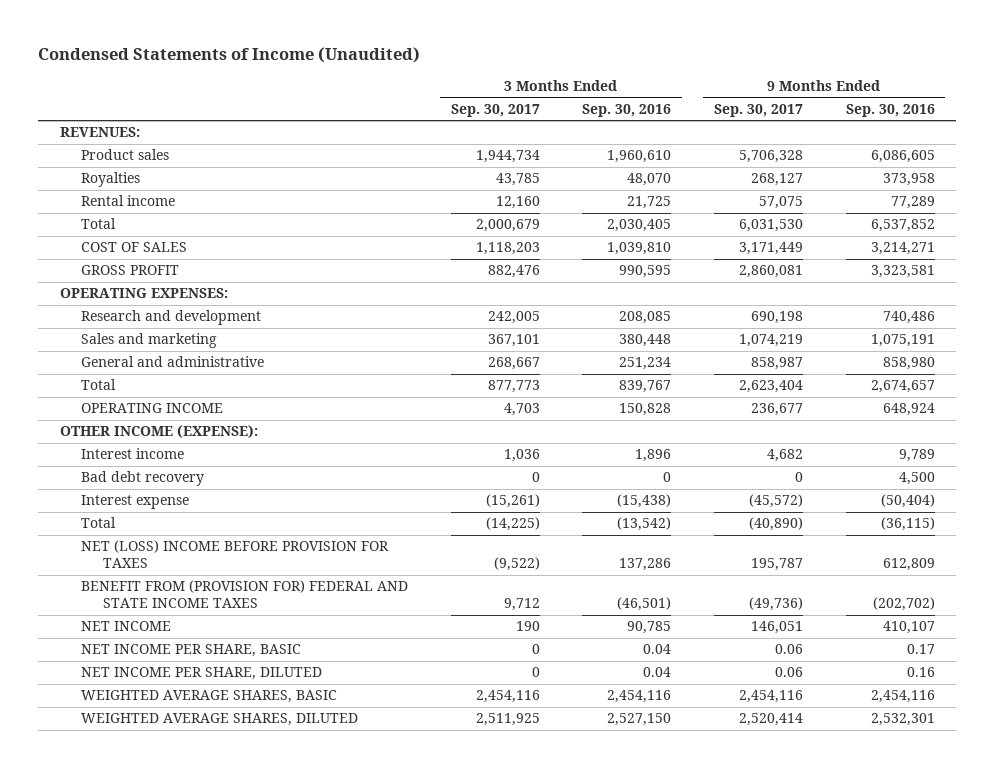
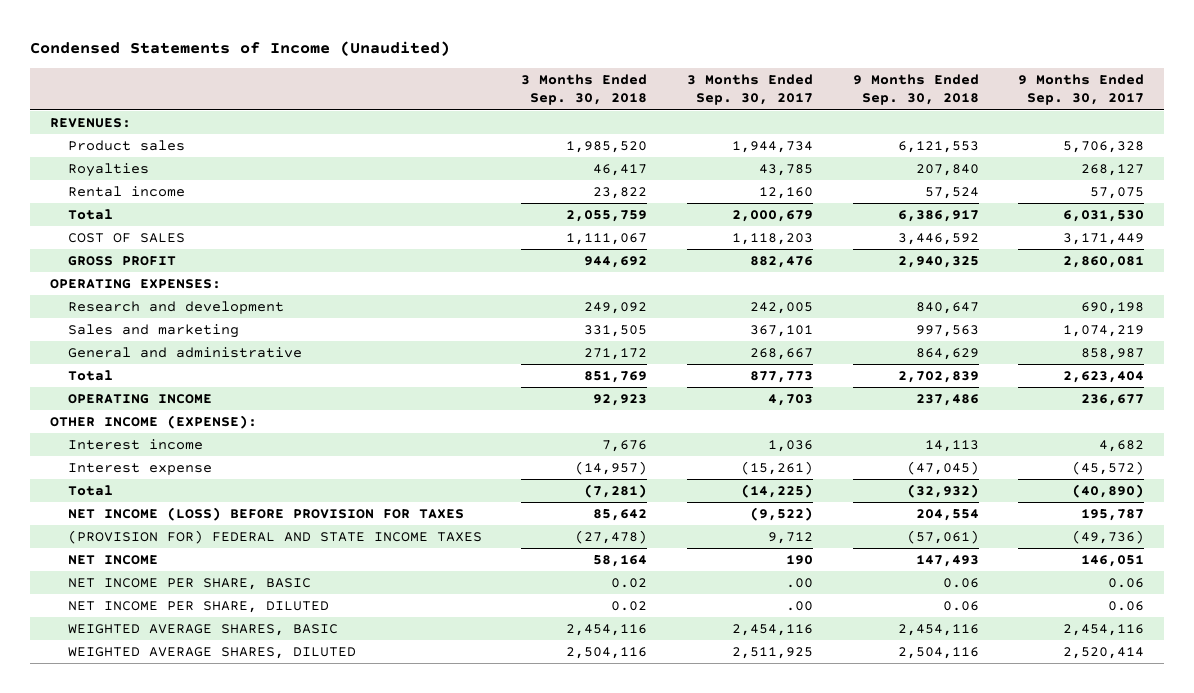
- | 3 Months Ended Sep. 30, 2017 | 3 Months Ended Sep. 30, 2016 | 9 Months Ended Sep. 30, 2017 | 9 Months Ended Sep. 30, 2016
+ | 3 Months Ended Sep. 30, 2018 | 3 Months Ended Sep. 30, 2017 | 9 Months Ended Sep. 30, 2018 | 9 Months Ended Sep. 30, 2017
- Bad debt recovery | 0 | 0 | 0 | 4,500
- NET (LOSS) INCOME BEFORE PROVISION FOR TAXES | (9,522) | 137,286 | 195,787 | 612,809
- BENEFIT FROM (PROVISION FOR) FEDERAL AND STATE INCOME TAXES | 9,712 | (46,501) | (49,736) | (202,702)
+ NET INCOME (LOSS) BEFORE PROVISION FOR TAXES | 85,642 | (9,522) | 204,554 | 195,787
+ (PROVISION FOR) FEDERAL AND STATE INCOME TAXES | (27,478) | 9,712 | (57,061) | (49,736)
- NET INCOME PER SHARE, BASIC | 0 | 0.04 | 0.06 | 0.17
- NET INCOME PER SHARE, DILUTED | 0 | 0.04 | 0.06 | 0.16
+ NET INCOME PER SHARE, BASIC | 0.02 | .00 | 0.06 | 0.06
+ NET INCOME PER SHARE, DILUTED | 0.02 | .00 | 0.06 | 0.06

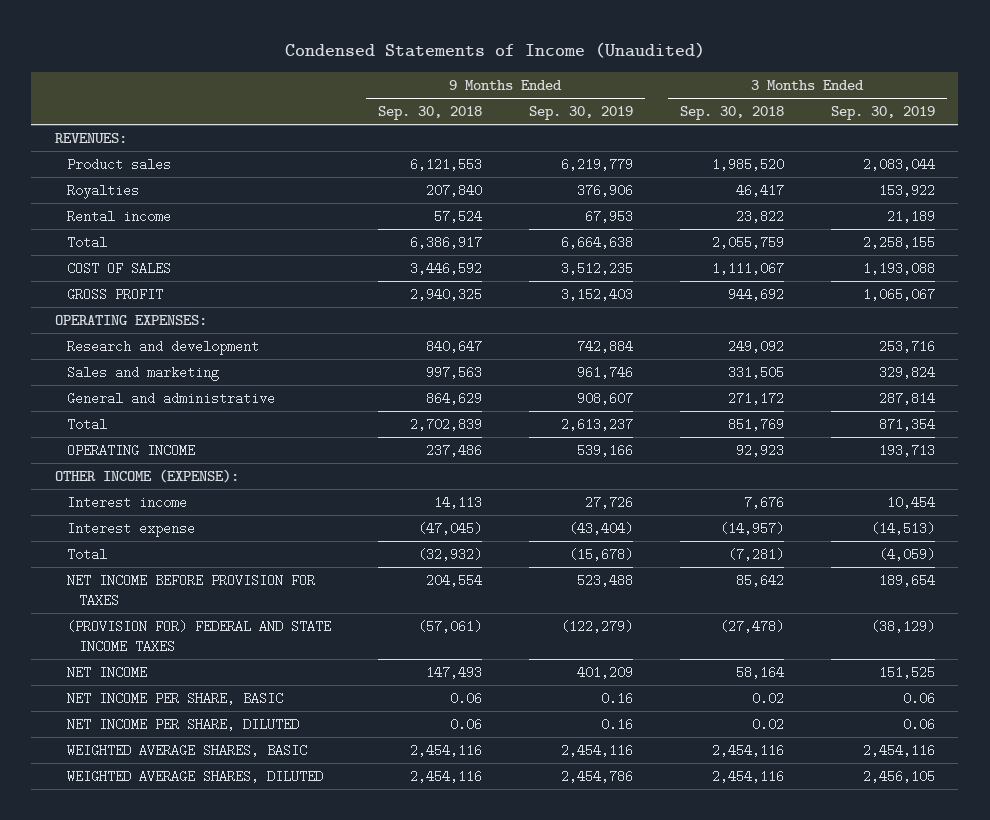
- | 3 Months Ended Sep. 30, 2018 | 3 Months Ended Sep. 30, 2017 | 9 Months Ended Sep. 30, 2018 | 9 Months Ended Sep. 30, 2017
+ | 9 Months Ended Sep. 30, 2018 | 9 Months Ended Sep. 30, 2019 | 3 Months Ended Sep. 30, 2018 | 3 Months Ended Sep. 30, 2019
- NET INCOME (LOSS) BEFORE PROVISION FOR TAXES | 85,642 | (9,522) | 204,554 | 195,787
+ NET INCOME BEFORE PROVISION FOR TAXES | 204,554 | 523,488 | 85,642 | 189,654
- WEIGHTED AVERAGE SHARES, DILUTED | 2,504,116 | 2,511,925 | 2,504,116 | 2,520,414
+ WEIGHTED AVERAGE SHARES, DILUTED | 2,454,116 | 2,454,786 | 2,454,116 | 2,456,105

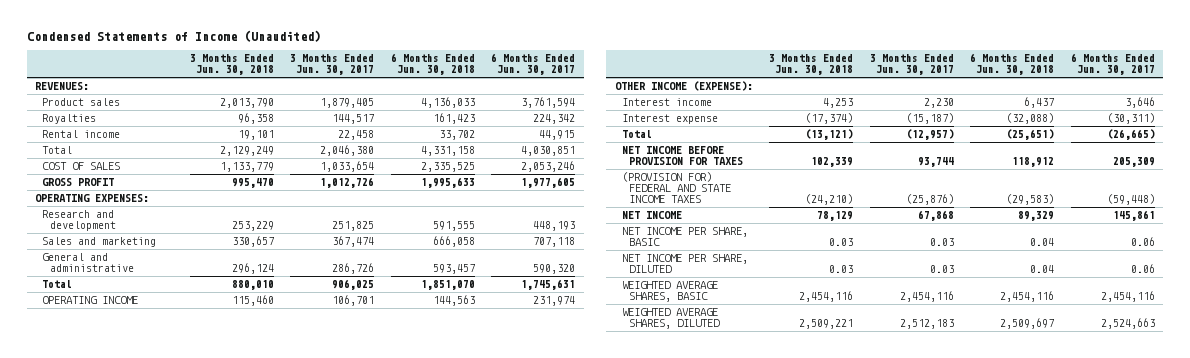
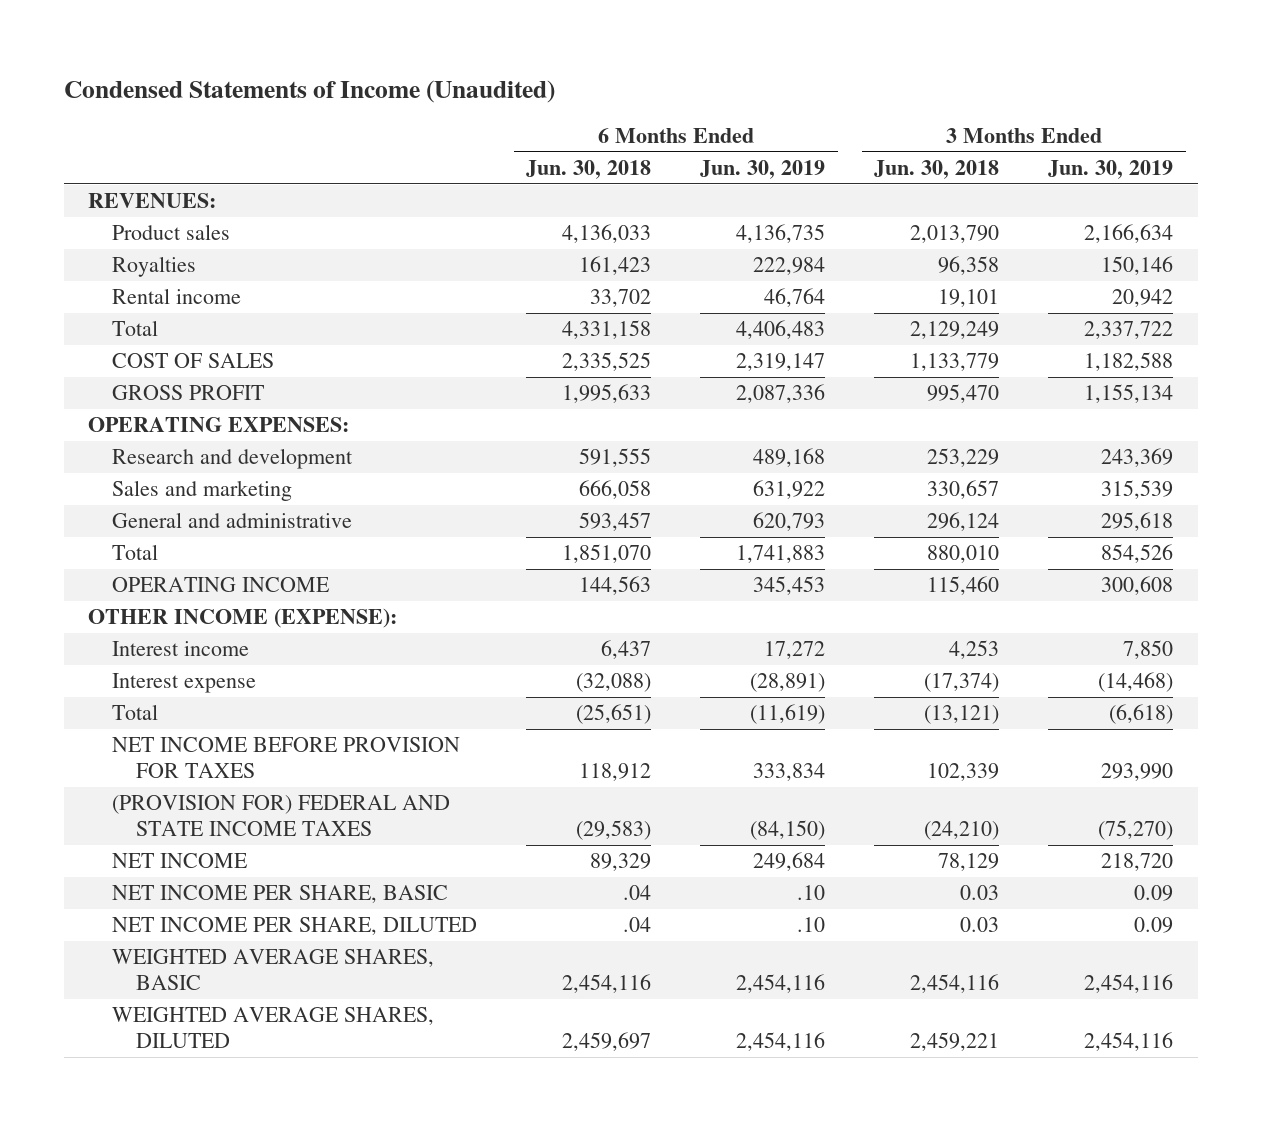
- | 3 Months Ended Jun. 30, 2018 | 3 Months Ended Jun. 30, 2017 | 6 Months Ended Jun. 30, 2018 | 6 Months Ended Jun. 30, 2017
+ | 6 Months Ended Jun. 30, 2018 | 6 Months Ended Jun. 30, 2019 | 3 Months Ended Jun. 30, 2018 | 3 Months Ended Jun. 30, 2019
- NET INCOME PER SHARE, BASIC | 0.03 | 0.03 | 0.04 | 0.06
- NET INCOME PER SHARE, DILUTED | 0.03 | 0.03 | 0.04 | 0.06
+ NET INCOME PER SHARE, BASIC | .04 | .10 | 0.03 | 0.09
+ NET INCOME PER SHARE, DILUTED | .04 | .10 | 0.03 | 0.09
- WEIGHTED AVERAGE SHARES, DILUTED | 2,509,221 | 2,512,183 | 2,509,697 | 2,524,663
+ WEIGHTED AVERAGE SHARES, DILUTED | 2,459,697 | 2,454,116 | 2,459,221 | 2,454,116

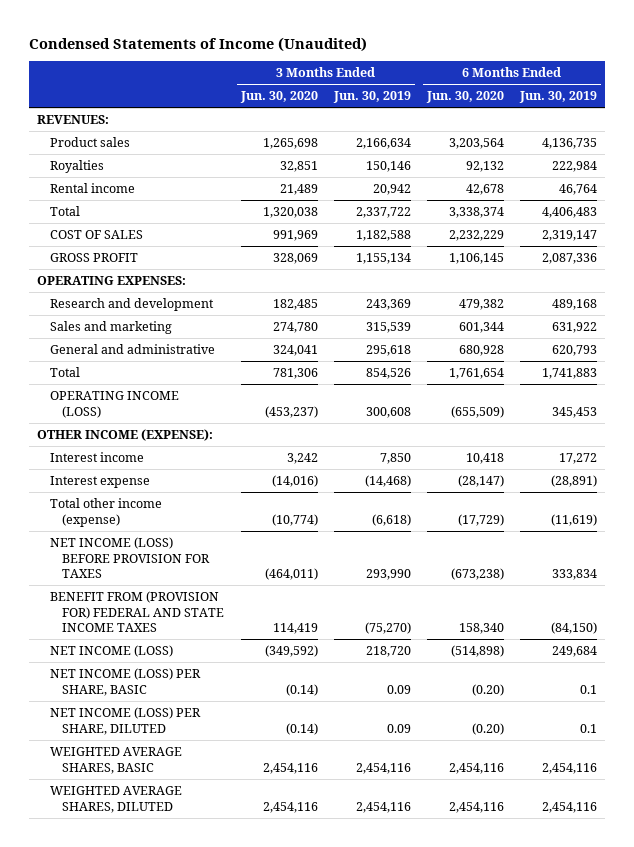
- | 6 Months Ended Jun. 30, 2018 | 6 Months Ended Jun. 30, 2019 | 3 Months Ended Jun. 30, 2018 | 3 Months Ended Jun. 30, 2019
+ | 3 Months Ended Jun. 30, 2020 | 3 Months Ended Jun. 30, 2019 | 6 Months Ended Jun. 30, 2020 | 6 Months Ended Jun. 30, 2019
- OPERATING INCOME | 144,563 | 345,453 | 115,460 | 300,608
+ OPERATING INCOME (LOSS) | (453,237) | 300,608 | (655,509) | 345,453
- Total | (25,651) | (11,619) | (13,121) | (6,618)
- NET INCOME BEFORE PROVISION FOR TAXES | 118,912 | 333,834 | 102,339 | 293,990
- (PROVISION FOR) FEDERAL AND STATE INCOME TAXES | (29,583) | (84,150) | (24,210) | (75,270)
- NET INCOME | 89,329 | 249,684 | 78,129 | 218,720
- NET INCOME PER SHARE, BASIC | .04 | .10 | 0.03 | 0.09
- NET INCOME PER SHARE, DILUTED | .04 | .10 | 0.03 | 0.09
+ Total other income (expense) | (10,774) | (6,618) | (17,729) | (11,619)
+ NET INCOME (LOSS) BEFORE PROVISION FOR TAXES | (464,011) | 293,990 | (673,238) | 333,834
+ BENEFIT FROM (PROVISION FOR) FEDERAL AND STATE INCOME TAXES | 114,419 | (75,270) | 158,340 | (84,150)
+ NET INCOME (LOSS) | (349,592) | 218,720 | (514,898) | 249,684
+ NET INCOME (LOSS) PER SHARE, BASIC | (0.14) | 0.09 | (0.20) | 0.1
+ NET INCOME (LOSS) PER SHARE, DILUTED | (0.14) | 0.09 | (0.20) | 0.1

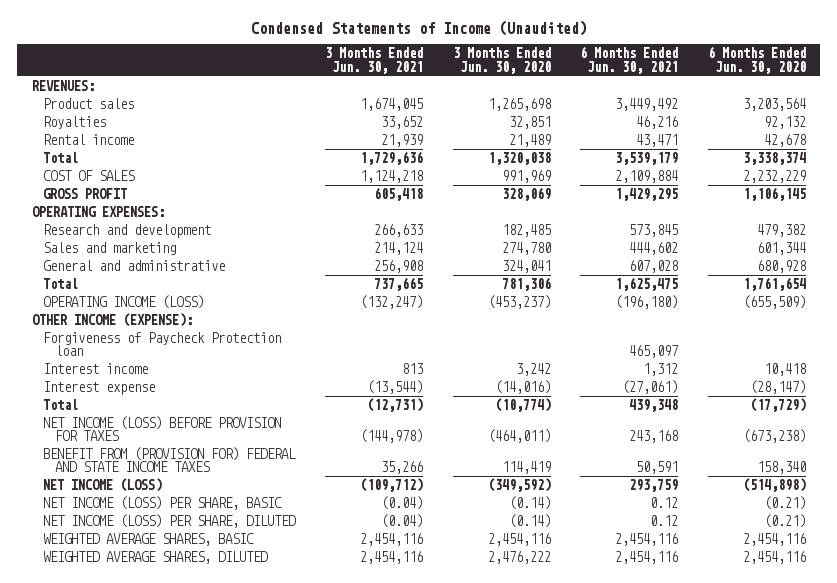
- | 3 Months Ended Jun. 30, 2020 | 3 Months Ended Jun. 30, 2019 | 6 Months Ended Jun. 30, 2020 | 6 Months Ended Jun. 30, 2019
+ | 3 Months Ended Jun. 30, 2021 | 3 Months Ended Jun. 30, 2020 | 6 Months Ended Jun. 30, 2021 | 6 Months Ended Jun. 30, 2020
+ Forgiveness of Paycheck Protection loan | | | 465,097 |
- Total other income (expense) | (10,774) | (6,618) | (17,729) | (11,619)
+ Total | (12,731) | (10,774) | 439,348 | (17,729)
- NET INCOME (LOSS) PER SHARE, BASIC | (0.14) | 0.09 | (0.20) | 0.1
- NET INCOME (LOSS) PER SHARE, DILUTED | (0.14) | 0.09 | (0.20) | 0.1
+ NET INCOME (LOSS) PER SHARE, BASIC | (0.04) | (0.14) | 0.12 | (0.21)
+ NET INCOME (LOSS) PER SHARE, DILUTED | (0.04) | (0.14) | 0.12 | (0.21)
- WEIGHTED AVERAGE SHARES, DILUTED | 2,454,116 | 2,454,116 | 2,454,116 | 2,454,116
+ WEIGHTED AVERAGE SHARES, DILUTED | 2,454,116 | 2,476,222 | 2,454,116 | 2,454,116

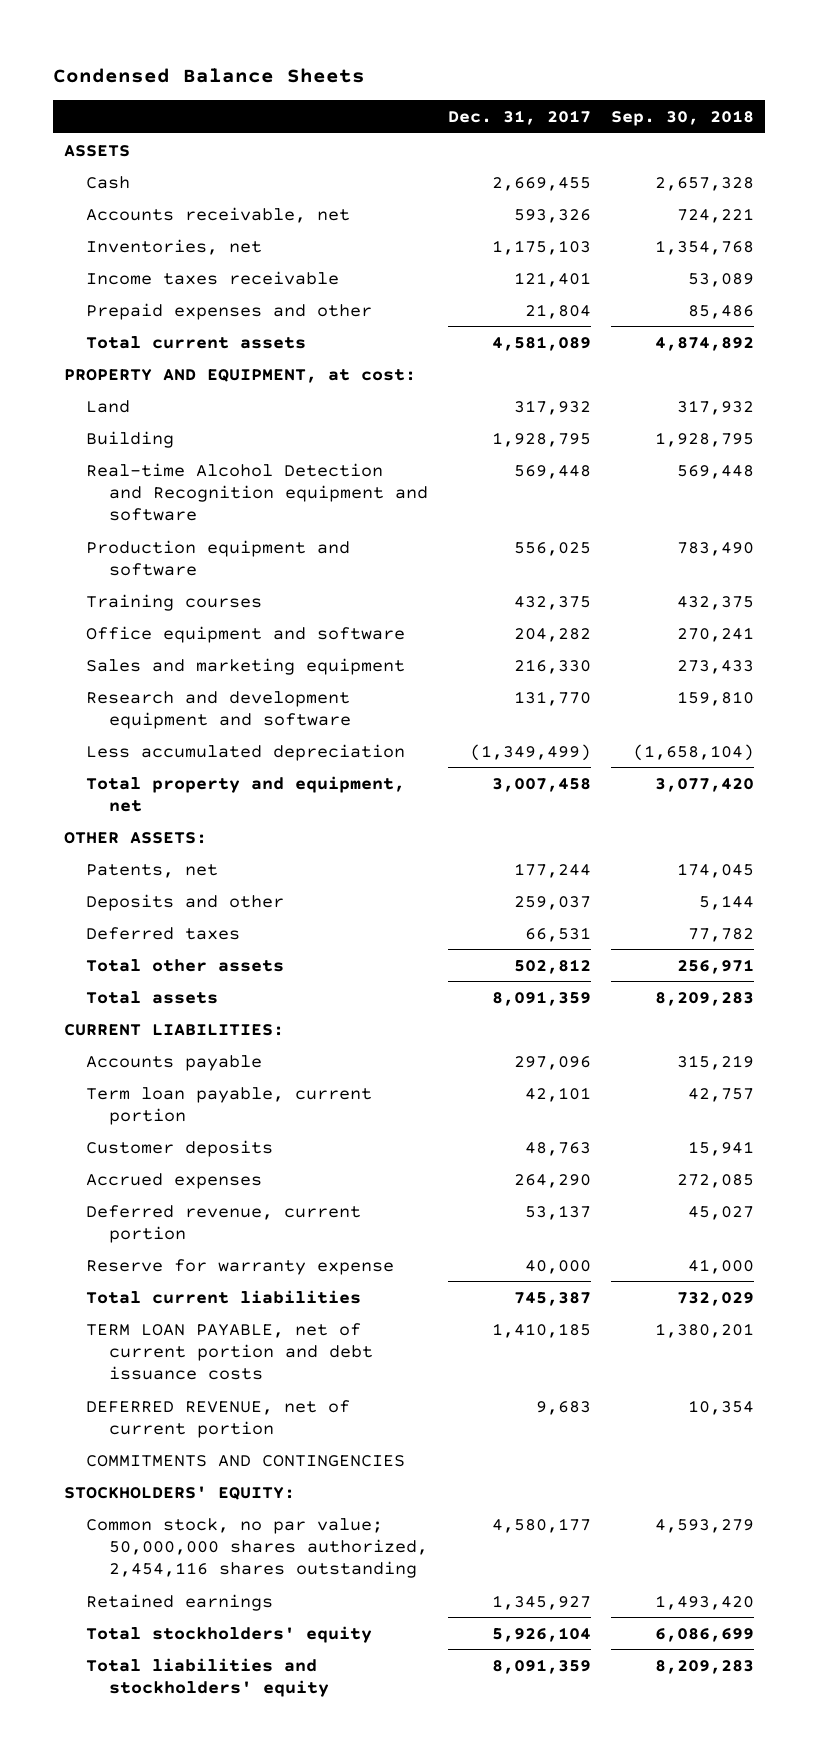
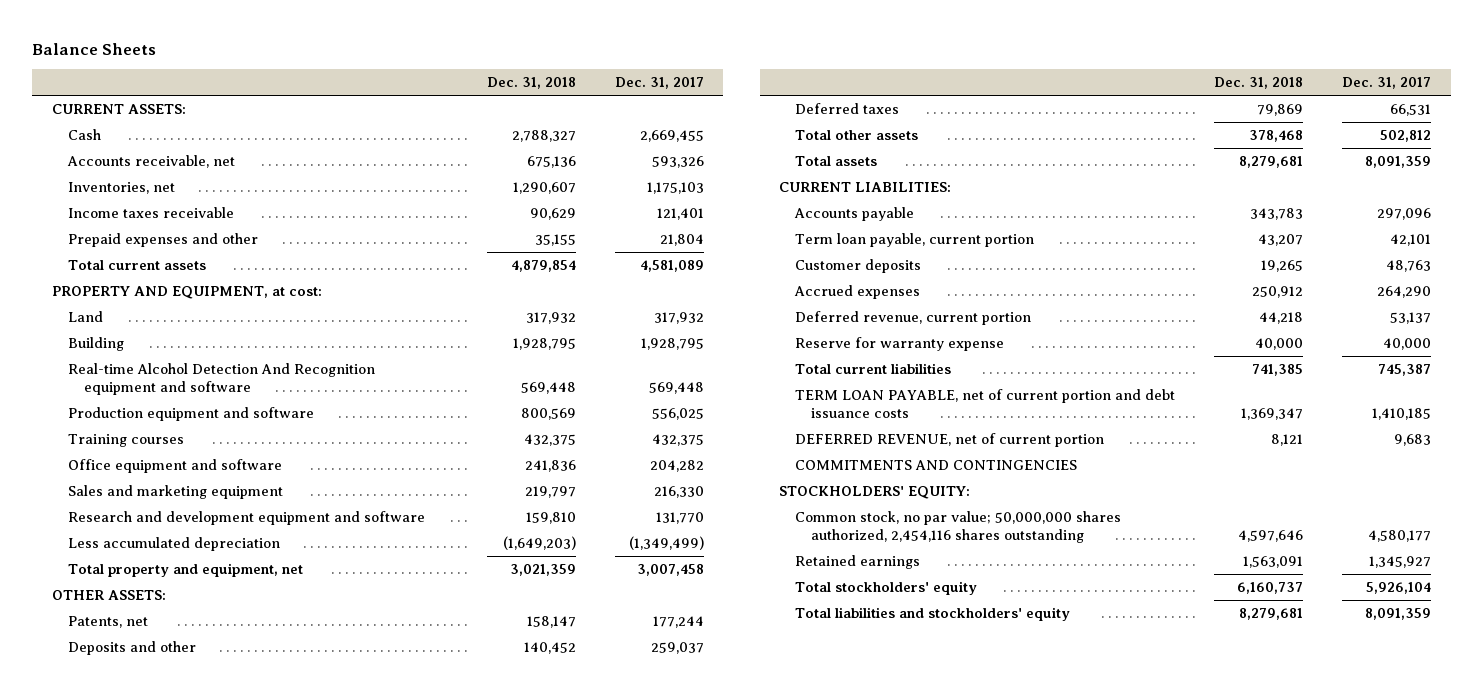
- Condensed Balance Sheets
+ Balance Sheets
- | Dec. 31, 2017 | Sep. 30, 2018
+ | Dec. 31, 2018 | Dec. 31, 2017
- ASSETS
+ CURRENT ASSETS:
- Real-time Alcohol Detection and Recognition equipment and software | 569,448 | 569,448
+ Real-time Alcohol Detection And Recognition equipment and software | 569,448 | 569,448

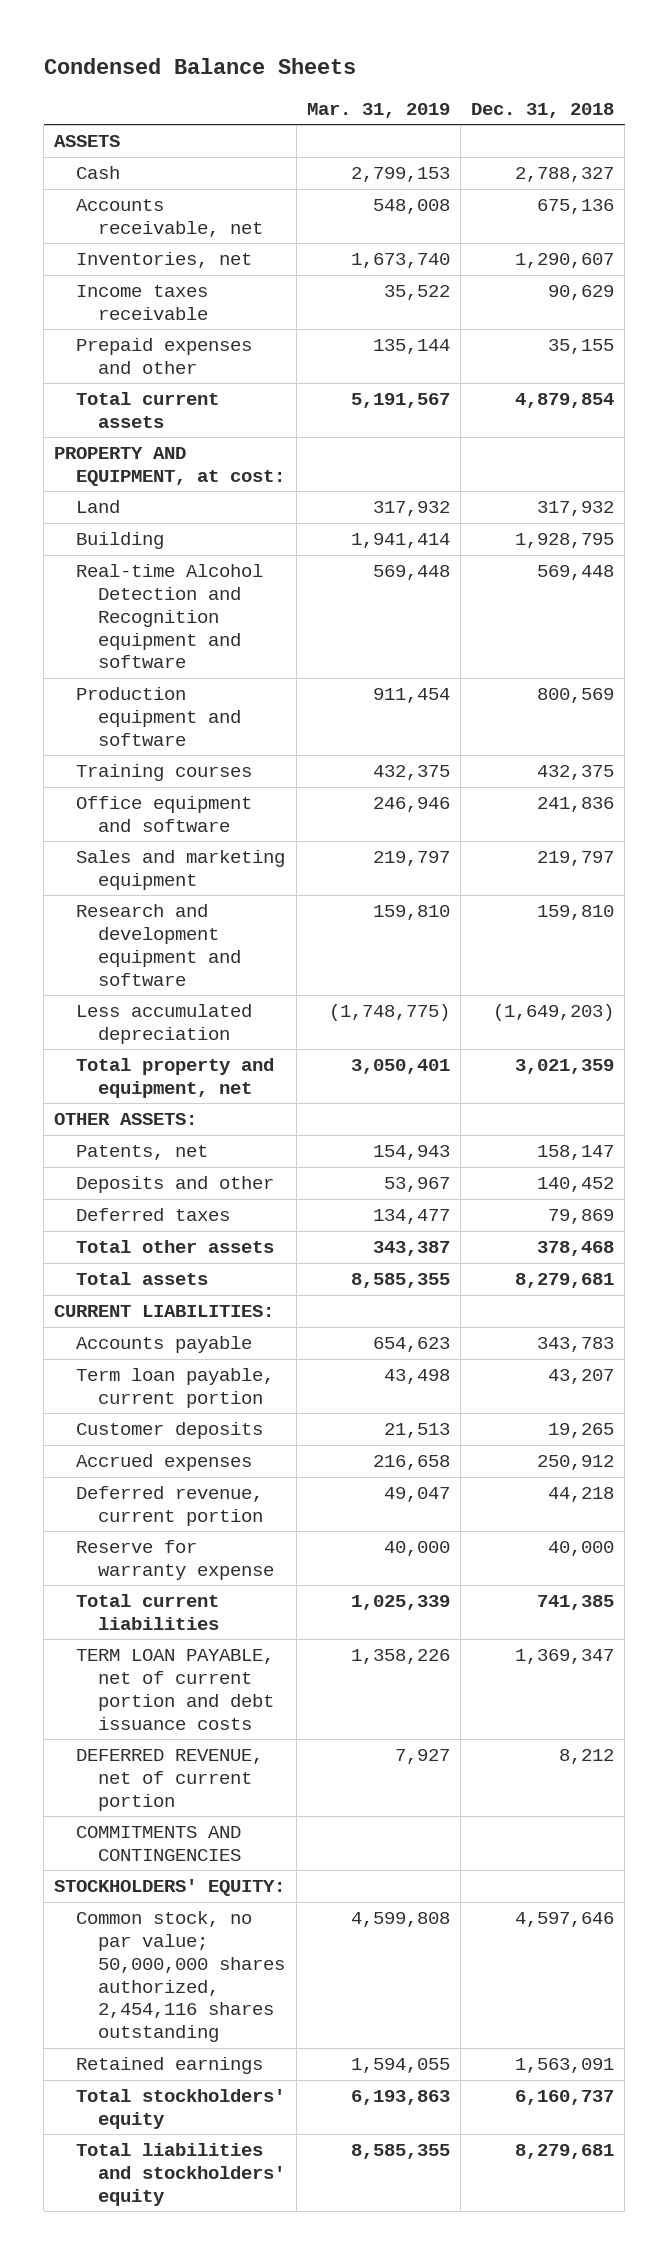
- Balance Sheets
+ Condensed Balance Sheets
- | Dec. 31, 2018 | Dec. 31, 2017
+ | Mar. 31, 2019 | Dec. 31, 2018
- CURRENT ASSETS:
+ ASSETS
- Real-time Alcohol Detection And Recognition equipment and software | 569,448 | 569,448
+ Real-time Alcohol Detection and Recognition equipment and software | 569,448 | 569,448
- DEFERRED REVENUE, net of current portion | 8,121 | 9,683
+ DEFERRED REVENUE, net of current portion | 7,927 | 8,212

